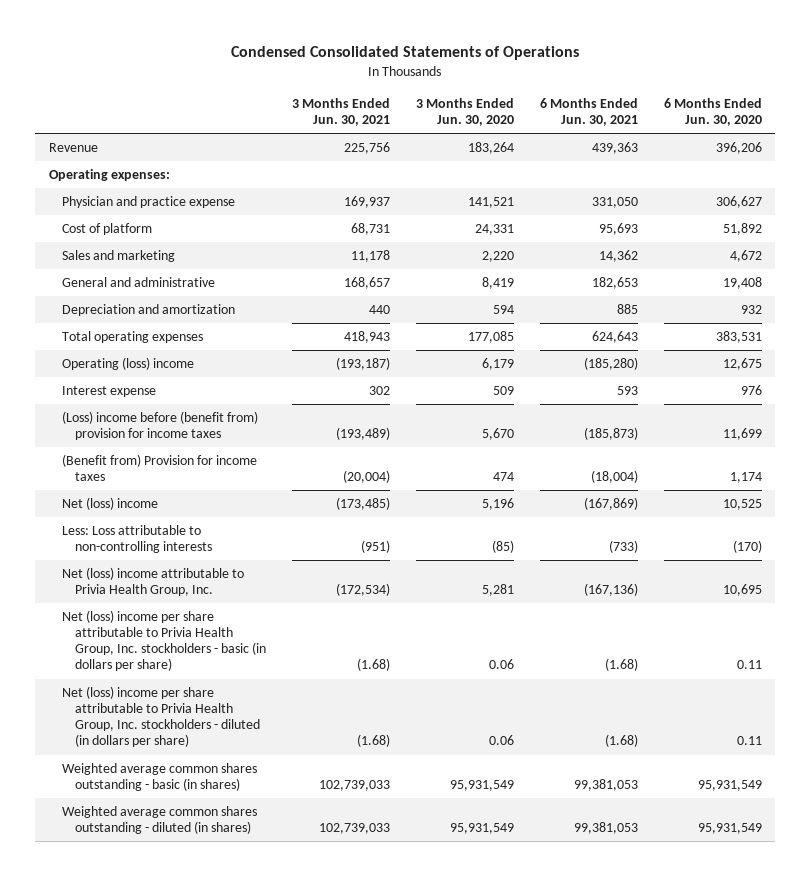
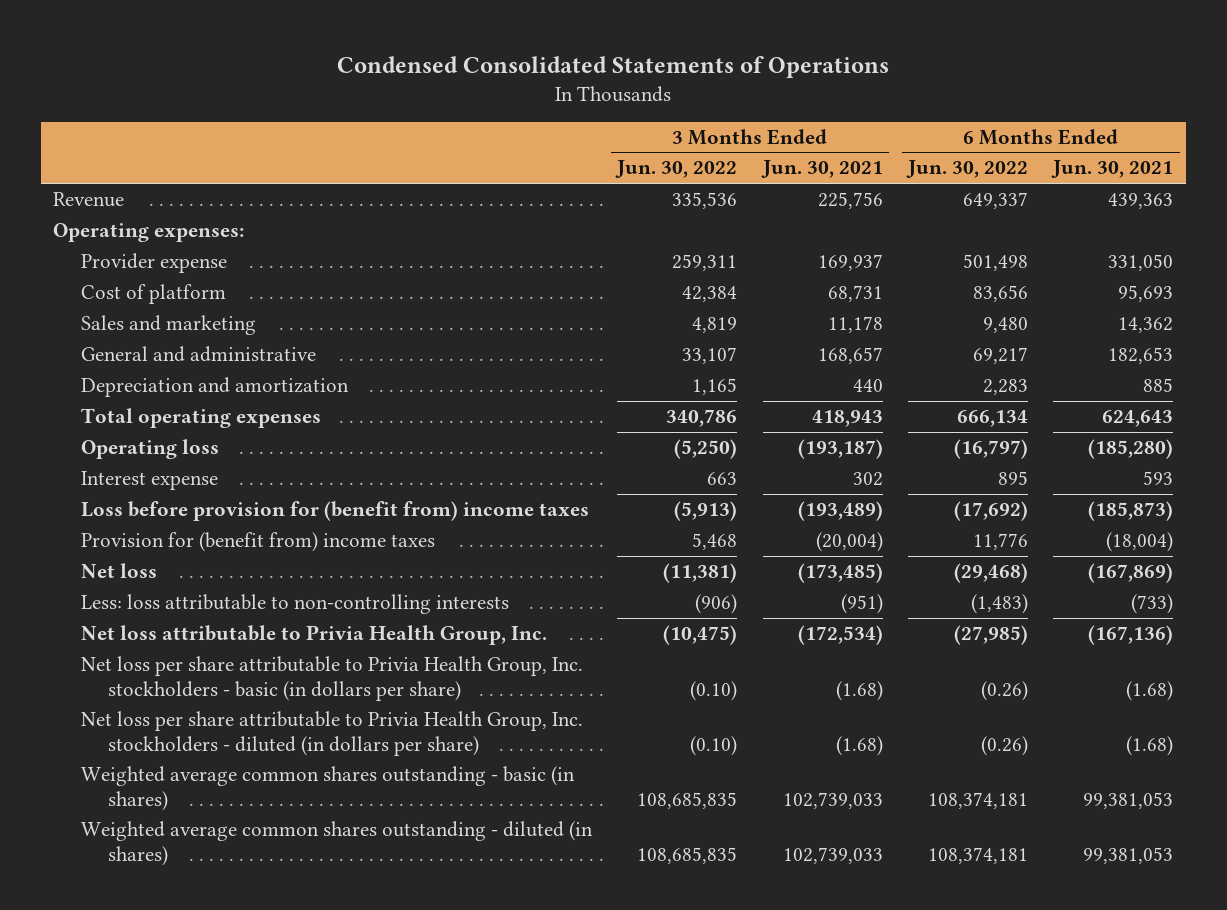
- | 3 Months Ended Jun. 30, 2021 | 3 Months Ended Jun. 30, 2020 | 6 Months Ended Jun. 30, 2021 | 6 Months Ended Jun. 30, 2020
+ | 3 Months Ended Jun. 30, 2022 | 3 Months Ended Jun. 30, 2021 | 6 Months Ended Jun. 30, 2022 | 6 Months Ended Jun. 30, 2021
- Physician and practice expense | 169,937 | 141,521 | 331,050 | 306,627
+ Provider expense | 259,311 | 169,937 | 501,498 | 331,050
- Operating (loss) income | (193,187) | 6,179 | (185,280) | 12,675
+ Operating loss | (5,250) | (193,187) | (16,797) | (185,280)
- (Loss) income before (benefit from) provision for income taxes | (193,489) | 5,670 | (185,873) | 11,699
- (Benefit from) Provision for income taxes | (20,004) | 474 | (18,004) | 1,174
- Net (loss) income | (173,485) | 5,196 | (167,869) | 10,525
- Less: Loss attributable to non-controlling interests | (951) | (85) | (733) | (170)
- Net (loss) income attributable to Privia Health Group, Inc. | (172,534) | 5,281 | (167,136) | 10,695
- Net (loss) income per share attributable to Privia Health Group, Inc. stockholders - basic (in dollars per share) | (1.68) | 0.06 | (1.68) | 0.11
- Net (loss) income per share attributable to Privia Health Group, Inc. stockholders - diluted (in dollars per share) | (1.68) | 0.06 | (1.68) | 0.11
+ Loss before provision for (benefit from) income taxes | (5,913) | (193,489) | (17,692) | (185,873)
+ Provision for (benefit from) income taxes | 5,468 | (20,004) | 11,776 | (18,004)
+ Net loss | (11,381) | (173,485) | (29,468) | (167,869)
+ Less: loss attributable to non-controlling interests | (906) | (951) | (1,483) | (733)
+ Net loss attributable to Privia Health Group, Inc. | (10,475) | (172,534) | (27,985) | (167,136)
+ Net loss per share attributable to Privia Health Group, Inc. stockholders - basic (in dollars per share) | (0.10) | (1.68) | (0.26) | (1.68)
+ Net loss per share attributable to Privia Health Group, Inc. stockholders - diluted (in dollars per share) | (0.10) | (1.68) | (0.26) | (1.68)

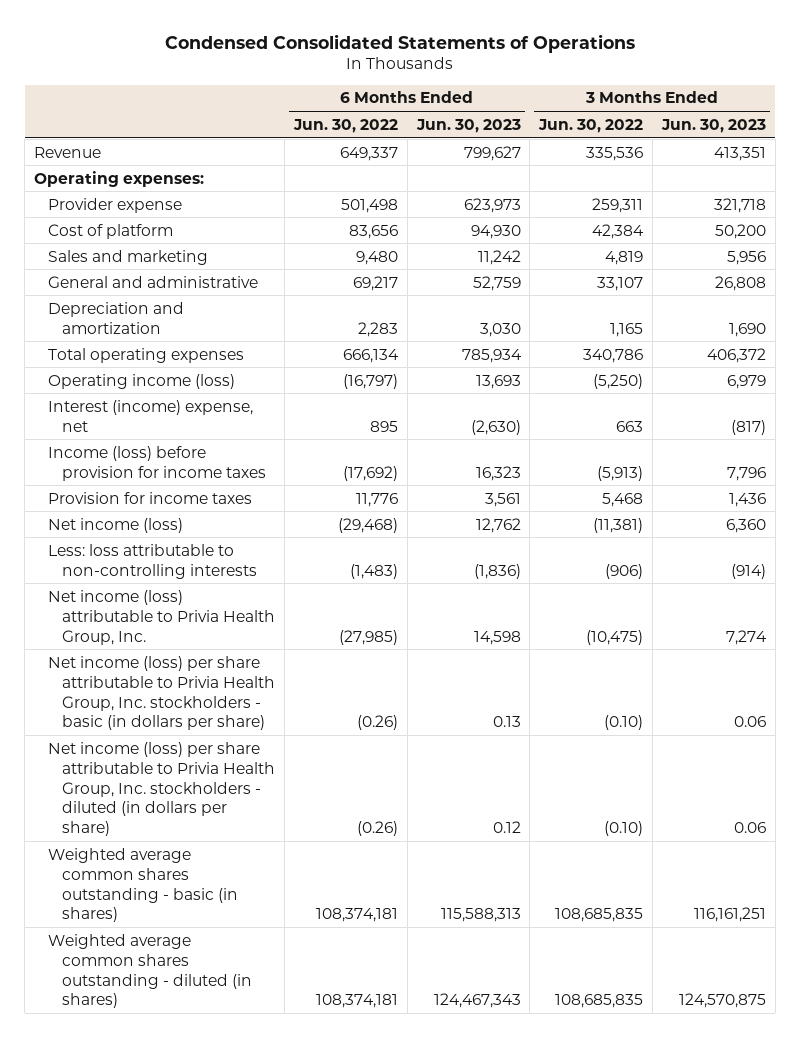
- | 3 Months Ended Jun. 30, 2022 | 3 Months Ended Jun. 30, 2021 | 6 Months Ended Jun. 30, 2022 | 6 Months Ended Jun. 30, 2021
+ | 6 Months Ended Jun. 30, 2022 | 6 Months Ended Jun. 30, 2023 | 3 Months Ended Jun. 30, 2022 | 3 Months Ended Jun. 30, 2023
- Operating loss | (5,250) | (193,187) | (16,797) | (185,280)
- Interest expense | 663 | 302 | 895 | 593
- Loss before provision for (benefit from) income taxes | (5,913) | (193,489) | (17,692) | (185,873)
- Provision for (benefit from) income taxes | 5,468 | (20,004) | 11,776 | (18,004)
- Net loss | (11,381) | (173,485) | (29,468) | (167,869)
+ Operating income (loss) | (16,797) | 13,693 | (5,250) | 6,979
+ Interest (income) expense, net | 895 | (2,630) | 663 | (817)
+ Income (loss) before provision for income taxes | (17,692) | 16,323 | (5,913) | 7,796
+ Provision for income taxes | 11,776 | 3,561 | 5,468 | 1,436
+ Net income (loss) | (29,468) | 12,762 | (11,381) | 6,360
- Net loss attributable to Privia Health Group, Inc. | (10,475) | (172,534) | (27,985) | (167,136)
- Net loss per share attributable to Privia Health Group, Inc. stockholders - basic (in dollars per share) | (0.10) | (1.68) | (0.26) | (1.68)
- Net loss per share attributable to Privia Health Group, Inc. stockholders - diluted (in dollars per share) | (0.10) | (1.68) | (0.26) | (1.68)
+ Net income (loss) attributable to Privia Health Group, Inc. | (27,985) | 14,598 | (10,475) | 7,274
+ Net income (loss) per share attributable to Privia Health Group, Inc. stockholders - basic (in dollars per share) | (0.26) | 0.13 | (0.10) | 0.06
+ Net income (loss) per share attributable to Privia Health Group, Inc. stockholders - diluted (in dollars per share) | (0.26) | 0.12 | (0.10) | 0.06

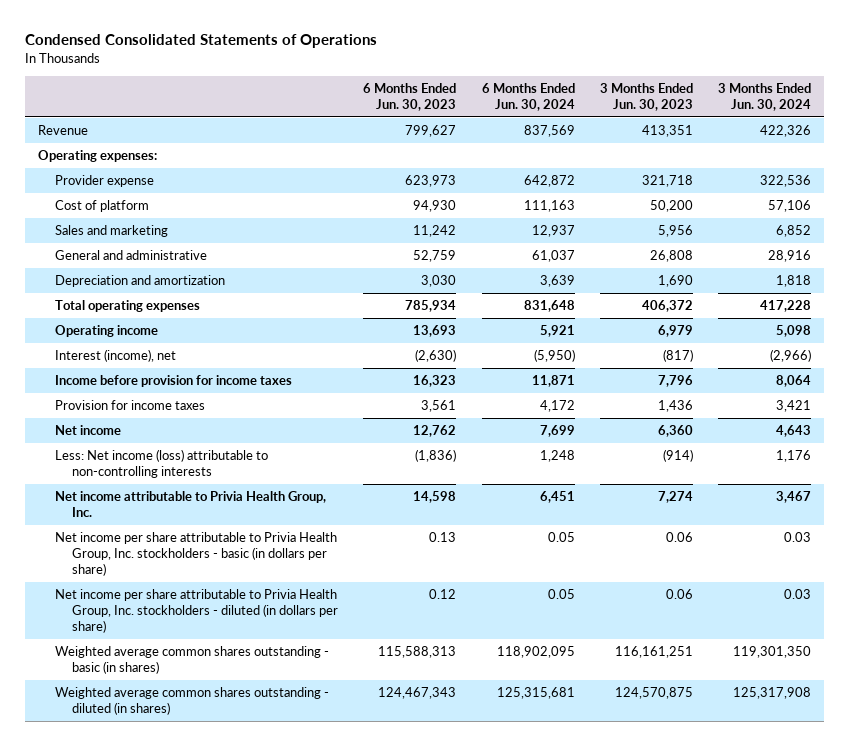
- | 6 Months Ended Jun. 30, 2022 | 6 Months Ended Jun. 30, 2023 | 3 Months Ended Jun. 30, 2022 | 3 Months Ended Jun. 30, 2023
+ | 6 Months Ended Jun. 30, 2023 | 6 Months Ended Jun. 30, 2024 | 3 Months Ended Jun. 30, 2023 | 3 Months Ended Jun. 30, 2024
- Operating income (loss) | (16,797) | 13,693 | (5,250) | 6,979
- Interest (income) expense, net | 895 | (2,630) | 663 | (817)
- Income (loss) before provision for income taxes | (17,692) | 16,323 | (5,913) | 7,796
+ Operating income | 13,693 | 5,921 | 6,979 | 5,098
+ Interest (income), net | (2,630) | (5,950) | (817) | (2,966)
+ Income before provision for income taxes | 16,323 | 11,871 | 7,796 | 8,064
- Net income (loss) | (29,468) | 12,762 | (11,381) | 6,360
- Less: loss attributable to non-controlling interests | (1,483) | (1,836) | (906) | (914)
- Net income (loss) attributable to Privia Health Group, Inc. | (27,985) | 14,598 | (10,475) | 7,274
- Net income (loss) per share attributable to Privia Health Group, Inc. stockholders - basic (in dollars per share) | (0.26) | 0.13 | (0.10) | 0.06
- Net income (loss) per share attributable to Privia Health Group, Inc. stockholders - diluted (in dollars per share) | (0.26) | 0.12 | (0.10) | 0.06
+ Net income | 12,762 | 7,699 | 6,360 | 4,643
+ Less: Net income (loss) attributable to non-controlling interests | (1,836) | 1,248 | (914) | 1,176
+ Net income attributable to Privia Health Group, Inc. | 14,598 | 6,451 | 7,274 | 3,467
+ Net income per share attributable to Privia Health Group, Inc. stockholders - basic (in dollars per share) | 0.13 | 0.05 | 0.06 | 0.03
+ Net income per share attributable to Privia Health Group, Inc. stockholders - diluted (in dollars per share) | 0.12 | 0.05 | 0.06 | 0.03

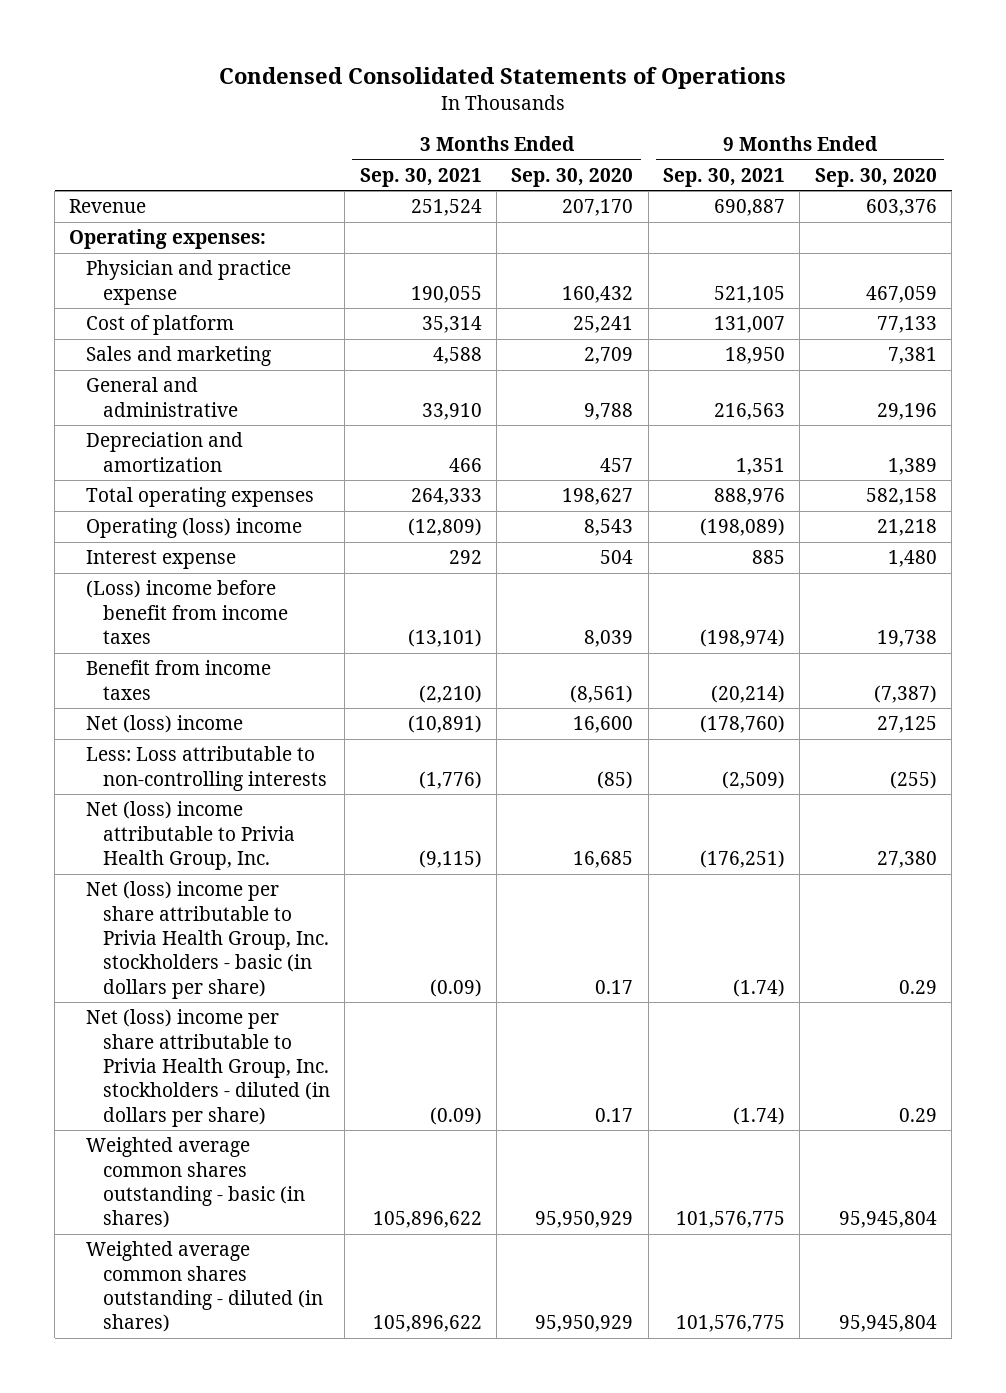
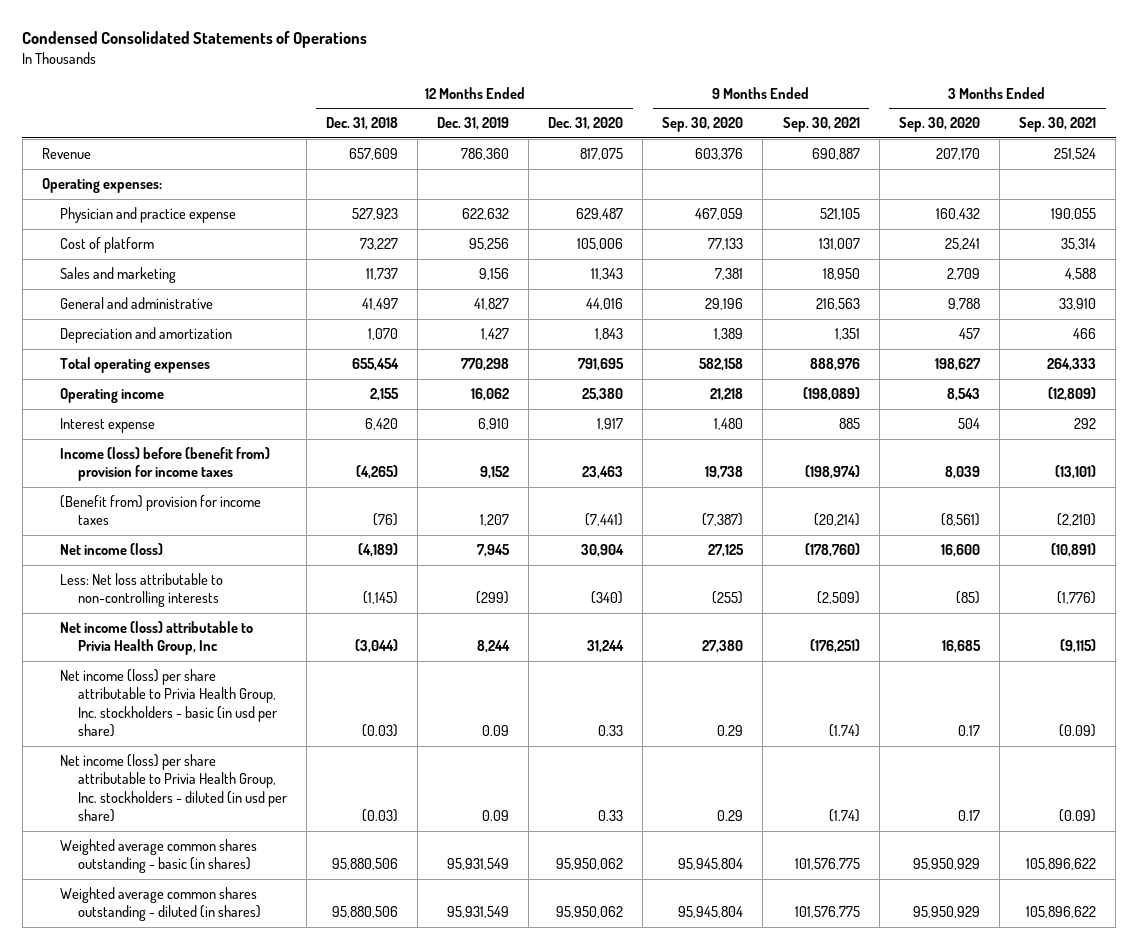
- | 3 Months Ended Sep. 30, 2021 | 3 Months Ended Sep. 30, 2020 | 9 Months Ended Sep. 30, 2021 | 9 Months Ended Sep. 30, 2020
+ | 12 Months Ended Dec. 31, 2018 | 12 Months Ended Dec. 31, 2019 | 12 Months Ended Dec. 31, 2020 | 9 Months Ended Sep. 30, 2020 | 9 Months Ended Sep. 30, 2021 | 3 Months Ended Sep. 30, 2020 | 3 Months Ended Sep. 30, 2021
- Operating (loss) income | (12,809) | 8,543 | (198,089) | 21,218
+ Operating income | 2,155 | 16,062 | 25,380 | 21,218 | (198,089) | 8,543 | (12,809)
- (Loss) income before benefit from income taxes | (13,101) | 8,039 | (198,974) | 19,738
- Benefit from income taxes | (2,210) | (8,561) | (20,214) | (7,387)
- Net (loss) income | (10,891) | 16,600 | (178,760) | 27,125
- Less: Loss attributable to non-controlling interests | (1,776) | (85) | (2,509) | (255)
- Net (loss) income attributable to Privia Health Group, Inc. | (9,115) | 16,685 | (176,251) | 27,380
- Net (loss) income per share attributable to Privia Health Group, Inc. stockholders - basic (in dollars per share) | (0.09) | 0.17 | (1.74) | 0.29
- Net (loss) income per share attributable to Privia Health Group, Inc. stockholders - diluted (in dollars per share) | (0.09) | 0.17 | (1.74) | 0.29
+ Income (loss) before (benefit from) provision for income taxes | (4,265) | 9,152 | 23,463 | 19,738 | (198,974) | 8,039 | (13,101)
+ (Benefit from) provision for income taxes | (76) | 1,207 | (7,441) | (7,387) | (20,214) | (8,561) | (2,210)
+ Net income (loss) | (4,189) | 7,945 | 30,904 | 27,125 | (178,760) | 16,600 | (10,891)
+ Less: Net loss attributable to non-controlling interests | (1,145) | (299) | (340) | (255) | (2,509) | (85) | (1,776)
+ Net income (loss) attributable to Privia Health Group, Inc | (3,044) | 8,244 | 31,244 | 27,380 | (176,251) | 16,685 | (9,115)
+ Net income (loss) per share attributable to Privia Health Group, Inc. stockholders - basic (in usd per share) | (0.03) | 0.09 | 0.33 | 0.29 | (1.74) | 0.17 | (0.09)
+ Net income (loss) per share attributable to Privia Health Group, Inc. stockholders - diluted (in usd per share) | (0.03) | 0.09 | 0.33 | 0.29 | (1.74) | 0.17 | (0.09)

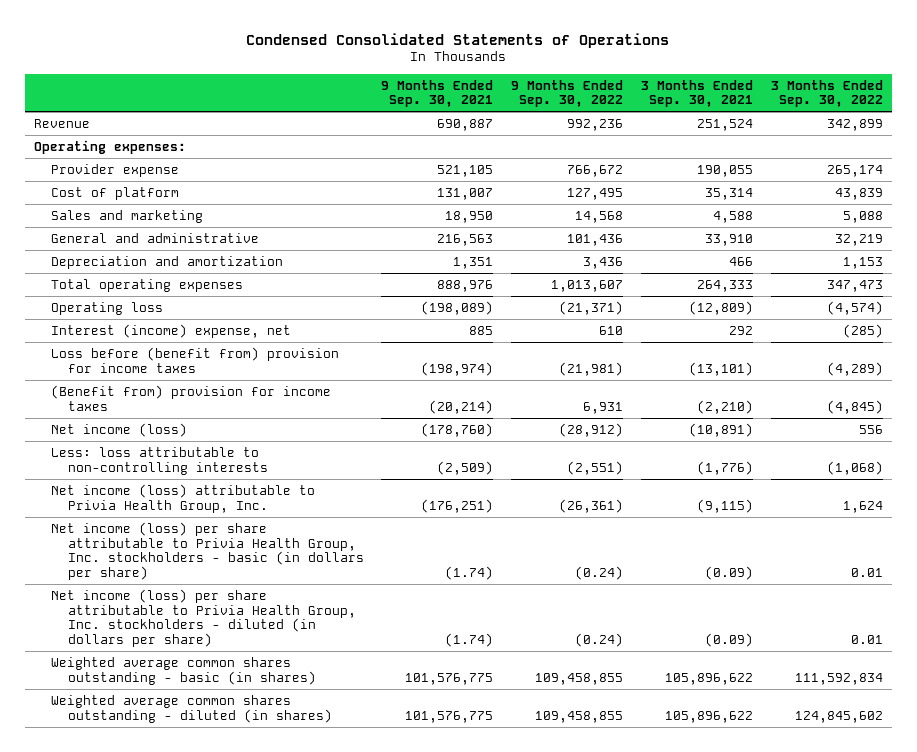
- | 12 Months Ended Dec. 31, 2018 | 12 Months Ended Dec. 31, 2019 | 12 Months Ended Dec. 31, 2020 | 9 Months Ended Sep. 30, 2020 | 9 Months Ended Sep. 30, 2021 | 3 Months Ended Sep. 30, 2020 | 3 Months Ended Sep. 30, 2021
+ | 9 Months Ended Sep. 30, 2021 | 9 Months Ended Sep. 30, 2022 | 3 Months Ended Sep. 30, 2021 | 3 Months Ended Sep. 30, 2022
- Physician and practice expense | 527,923 | 622,632 | 629,487 | 467,059 | 521,105 | 160,432 | 190,055
+ Provider expense | 521,105 | 766,672 | 190,055 | 265,174
- Operating income | 2,155 | 16,062 | 25,380 | 21,218 | (198,089) | 8,543 | (12,809)
- Interest expense | 6,420 | 6,910 | 1,917 | 1,480 | 885 | 504 | 292
- Income (loss) before (benefit from) provision for income taxes | (4,265) | 9,152 | 23,463 | 19,738 | (198,974) | 8,039 | (13,101)
+ Operating loss | (198,089) | (21,371) | (12,809) | (4,574)
+ Interest (income) expense, net | 885 | 610 | 292 | (285)
+ Loss before (benefit from) provision for income taxes | (198,974) | (21,981) | (13,101) | (4,289)
- Less: Net loss attributable to non-controlling interests | (1,145) | (299) | (340) | (255) | (2,509) | (85) | (1,776)
- Net income (loss) attributable to Privia Health Group, Inc | (3,044) | 8,244 | 31,244 | 27,380 | (176,251) | 16,685 | (9,115)
- Net income (loss) per share attributable to Privia Health Group, Inc. stockholders - basic (in usd per share) | (0.03) | 0.09 | 0.33 | 0.29 | (1.74) | 0.17 | (0.09)
- Net income (loss) per share attributable to Privia Health Group, Inc. stockholders - diluted (in usd per share) | (0.03) | 0.09 | 0.33 | 0.29 | (1.74) | 0.17 | (0.09)
+ Less: loss attributable to non-controlling interests | (2,509) | (2,551) | (1,776) | (1,068)
+ Net income (loss) attributable to Privia Health Group, Inc. | (176,251) | (26,361) | (9,115) | 1,624
+ Net income (loss) per share attributable to Privia Health Group, Inc. stockholders - basic (in dollars per share) | (1.74) | (0.24) | (0.09) | 0.01
+ Net income (loss) per share attributable to Privia Health Group, Inc. stockholders - diluted (in dollars per share) | (1.74) | (0.24) | (0.09) | 0.01

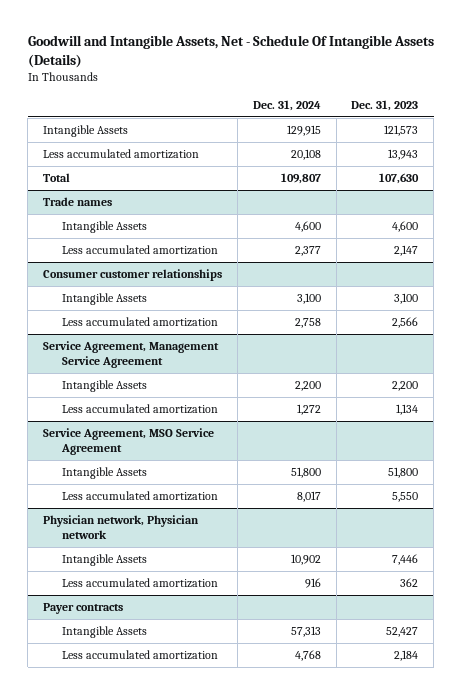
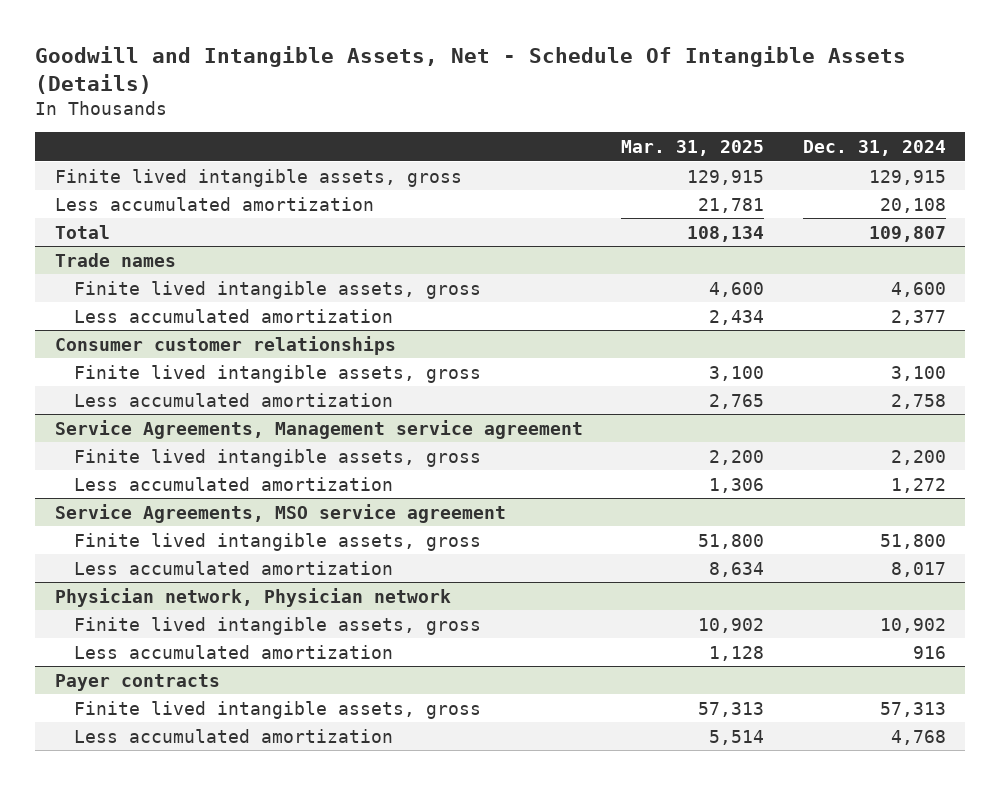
- | Dec. 31, 2024 | Dec. 31, 2023
+ | Mar. 31, 2025 | Dec. 31, 2024
- Intangible Assets | 129,915 | 121,573
+ Finite lived intangible assets, gross | 129,915 | 129,915
@ Trade names
- Intangible Assets | 4,600 | 4,600
+ Finite lived intangible assets, gross | 4,600 | 4,600
@ Consumer customer relationships
- Intangible Assets | 3,100 | 3,100
+ Finite lived intangible assets, gross | 3,100 | 3,100
- Service Agreement, Management Service Agreement
- Intangible Assets | 2,200 | 2,200
+ Service Agreements, Management service agreement
+ Finite lived intangible assets, gross | 2,200 | 2,200
- Service Agreement, MSO Service Agreement
- Intangible Assets | 51,800 | 51,800
+ Service Agreements, MSO service agreement
+ Finite lived intangible assets, gross | 51,800 | 51,800
@ Physician network, Physician network
- Intangible Assets | 10,902 | 7,446
+ Finite lived intangible assets, gross | 10,902 | 10,902
@ Payer contracts
- Intangible Assets | 57,313 | 52,427
+ Finite lived intangible assets, gross | 57,313 | 57,313

